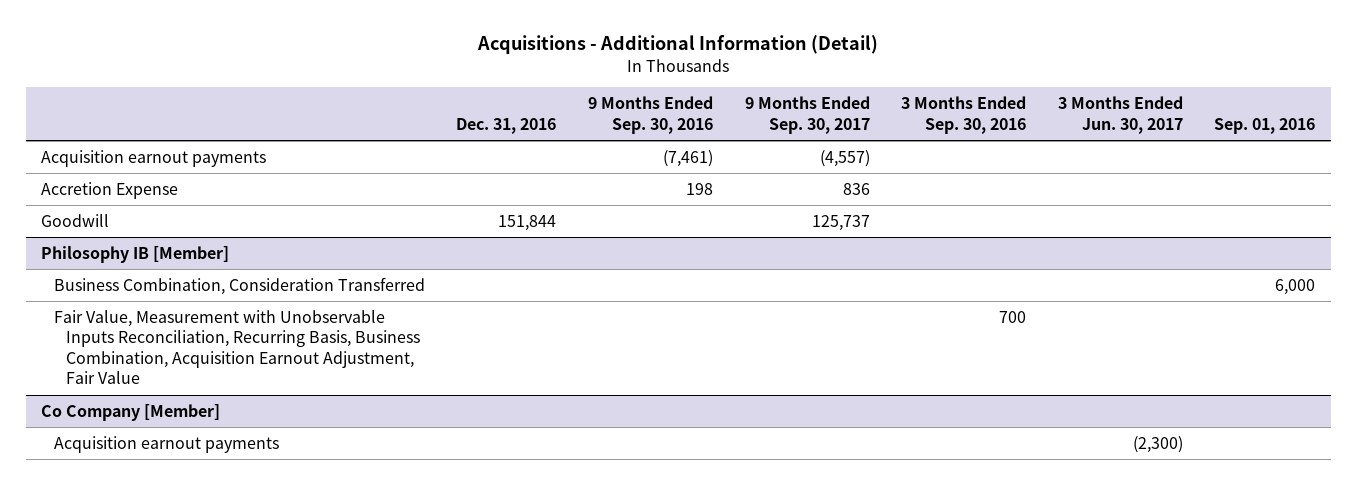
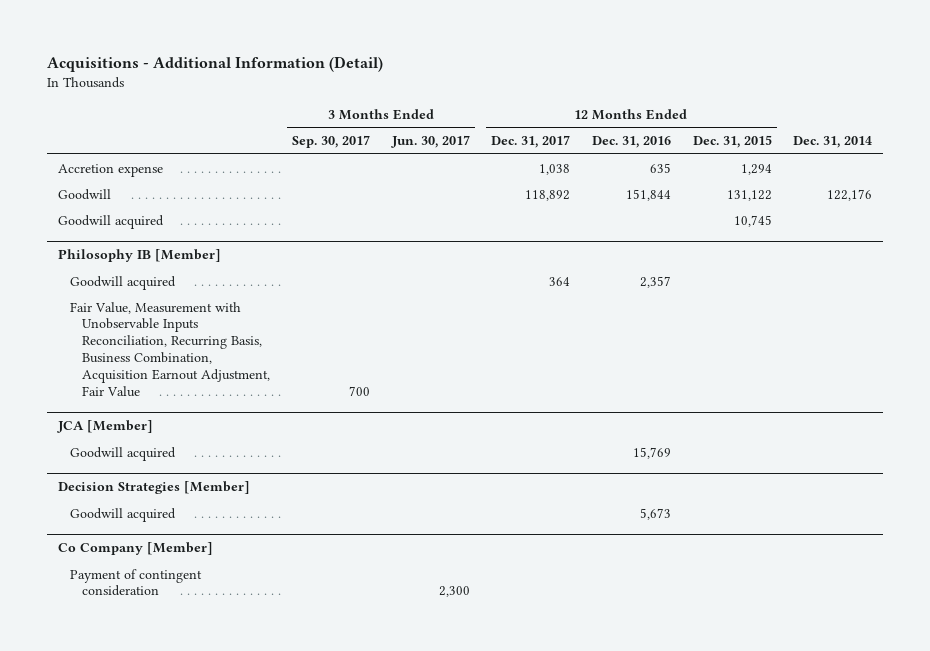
- | Dec. 31, 2016 | 9 Months Ended Sep. 30, 2016 | 9 Months Ended Sep. 30, 2017 | 3 Months Ended Sep. 30, 2016 | 3 Months Ended Jun. 30, 2017 | Sep. 01, 2016
+ | 3 Months Ended Sep. 30, 2017 | 3 Months Ended Jun. 30, 2017 | 12 Months Ended Dec. 31, 2017 | 12 Months Ended Dec. 31, 2016 | 12 Months Ended Dec. 31, 2015 | Dec. 31, 2014
- Acquisition earnout payments | | (7,461) | (4,557) | | |
- Accretion Expense | | 198 | 836 | | |
+ Accretion expense | | | 1,038 | 635 | 1,294 |
+ Goodwill acquired | | | | | 10,745 |
@ Philosophy IB [Member]
- Business Combination, Consideration Transferred | | | | | | 6,000
+ Goodwill acquired | | | 364 | 2,357 | |
+ JCA [Member]
+ Goodwill acquired | | | | 15,769 | |
+ Decision Strategies [Member]
+ Goodwill acquired | | | | 5,673 | |
@ Co Company [Member]
- Acquisition earnout payments | | | | | (2,300) |
+ Payment of contingent consideration | | 2,300 | | | |

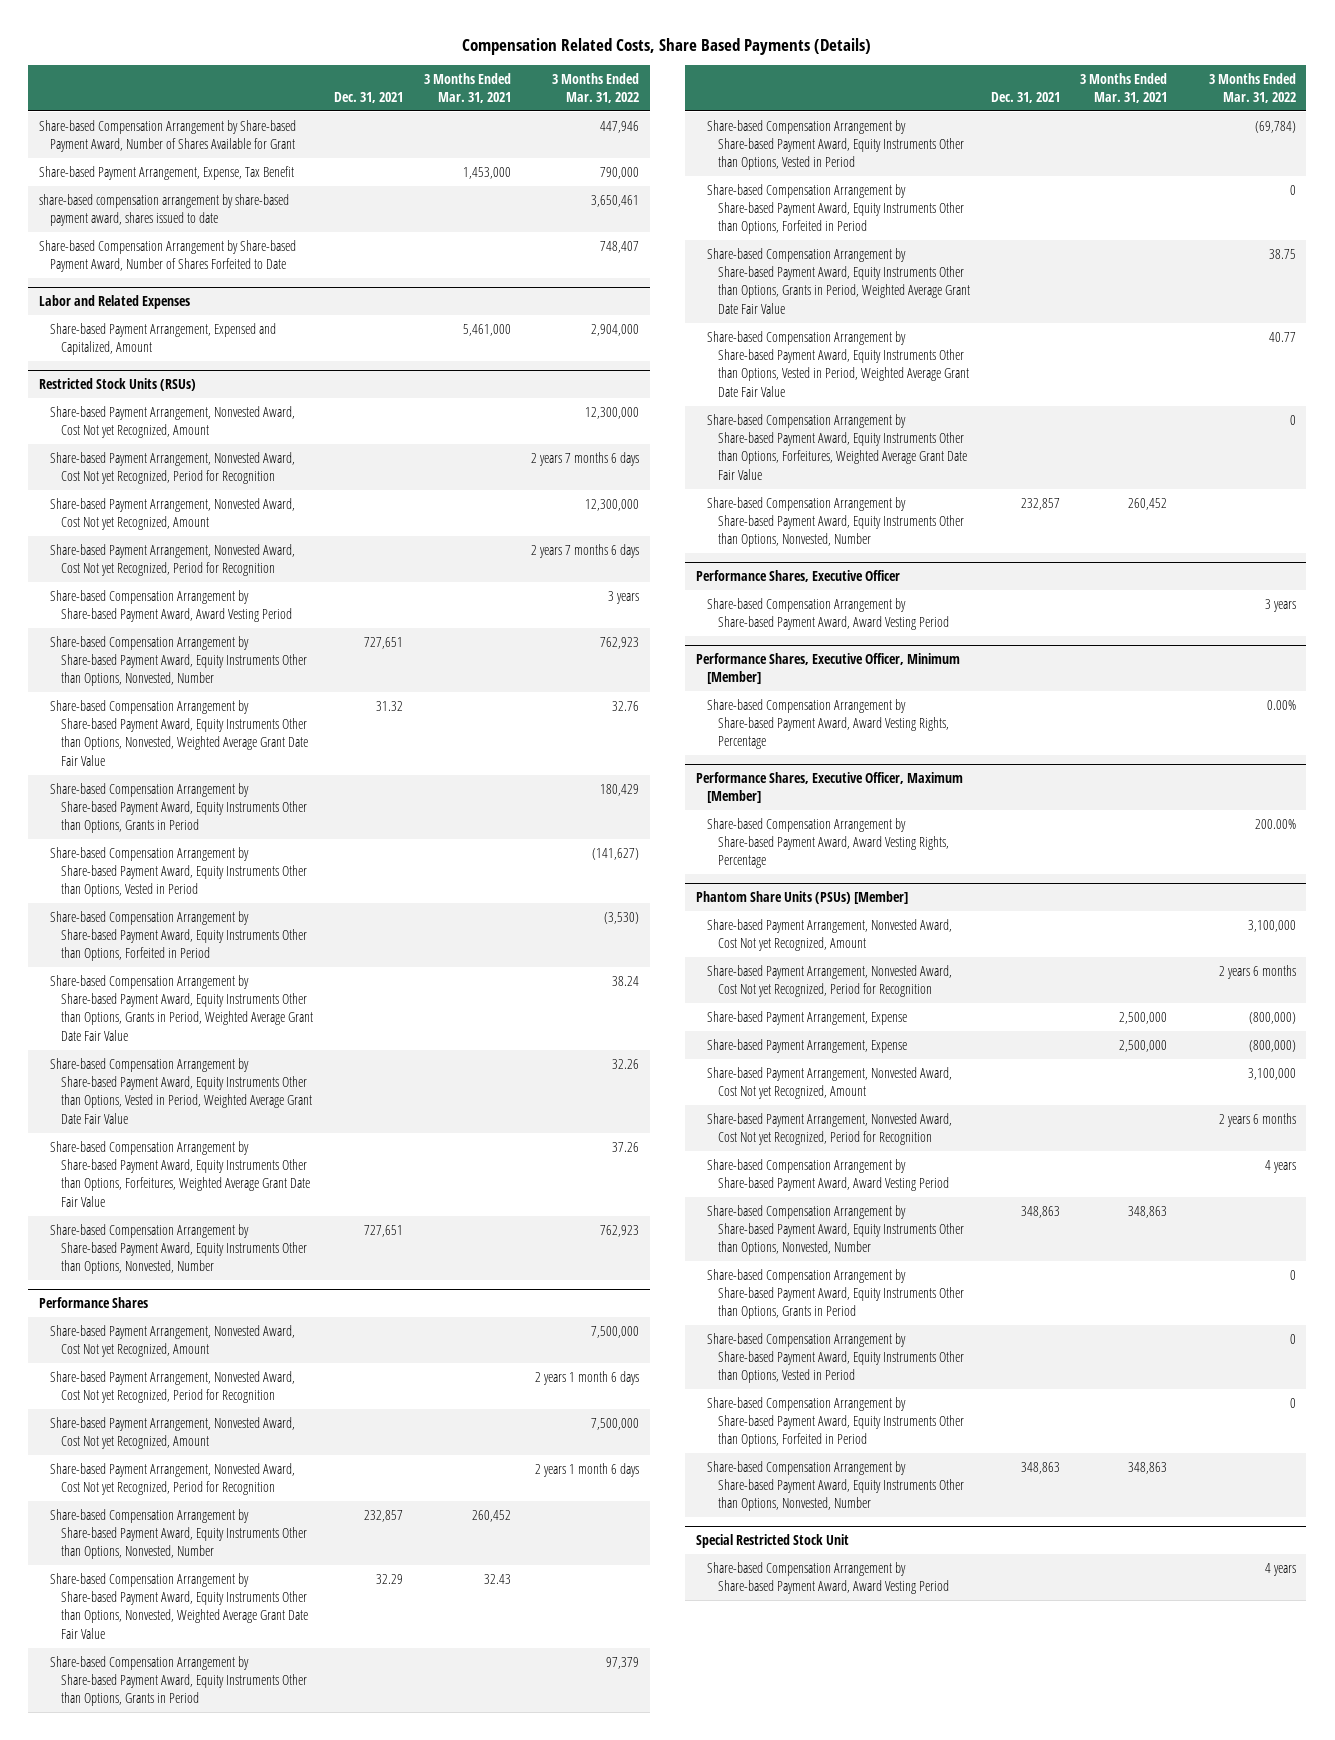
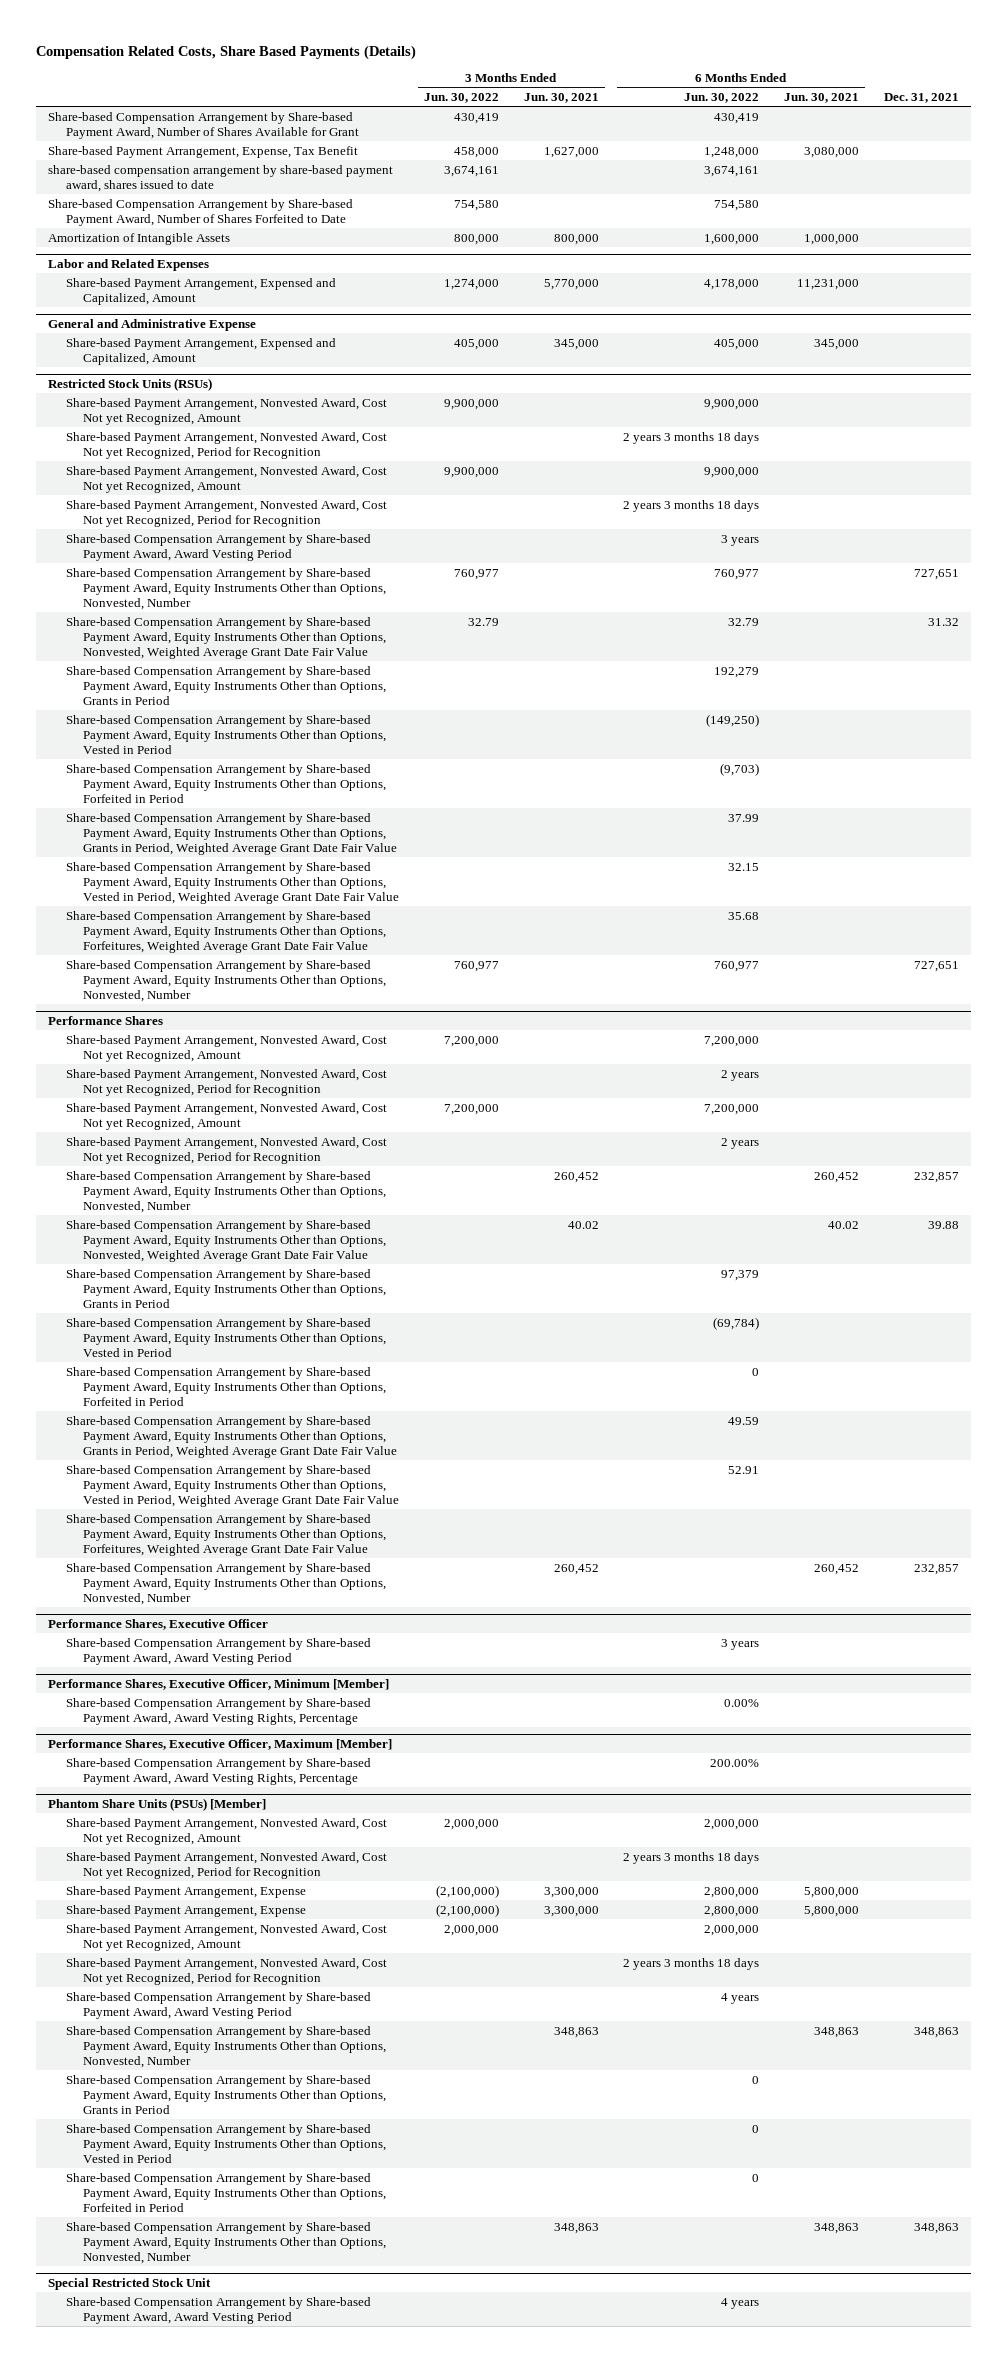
- | Dec. 31, 2021 | 3 Months Ended Mar. 31, 2021 | 3 Months Ended Mar. 31, 2022
+ | 3 Months Ended Jun. 30, 2022 | 3 Months Ended Jun. 30, 2021 | 6 Months Ended Jun. 30, 2022 | 6 Months Ended Jun. 30, 2021 | Dec. 31, 2021
+ Amortization of Intangible Assets | 800,000 | 800,000 | 1,600,000 | 1,000,000 |
+ General and Administrative Expense
+ Share-based Payment Arrangement, Expensed and Capitalized, Amount | 405,000 | 345,000 | 405,000 | 345,000 |
@ Performance Shares
- Share-based Compensation Arrangement by Share-based Payment Award, Equity Instruments Other than Options, Nonvested, Weighted Average Grant Date Fair Value | 32.29 | 32.43 |
+ Share-based Compensation Arrangement by Share-based Payment Award, Equity Instruments Other than Options, Nonvested, Weighted Average Grant Date Fair Value | | 40.02 | | 40.02 | 39.88

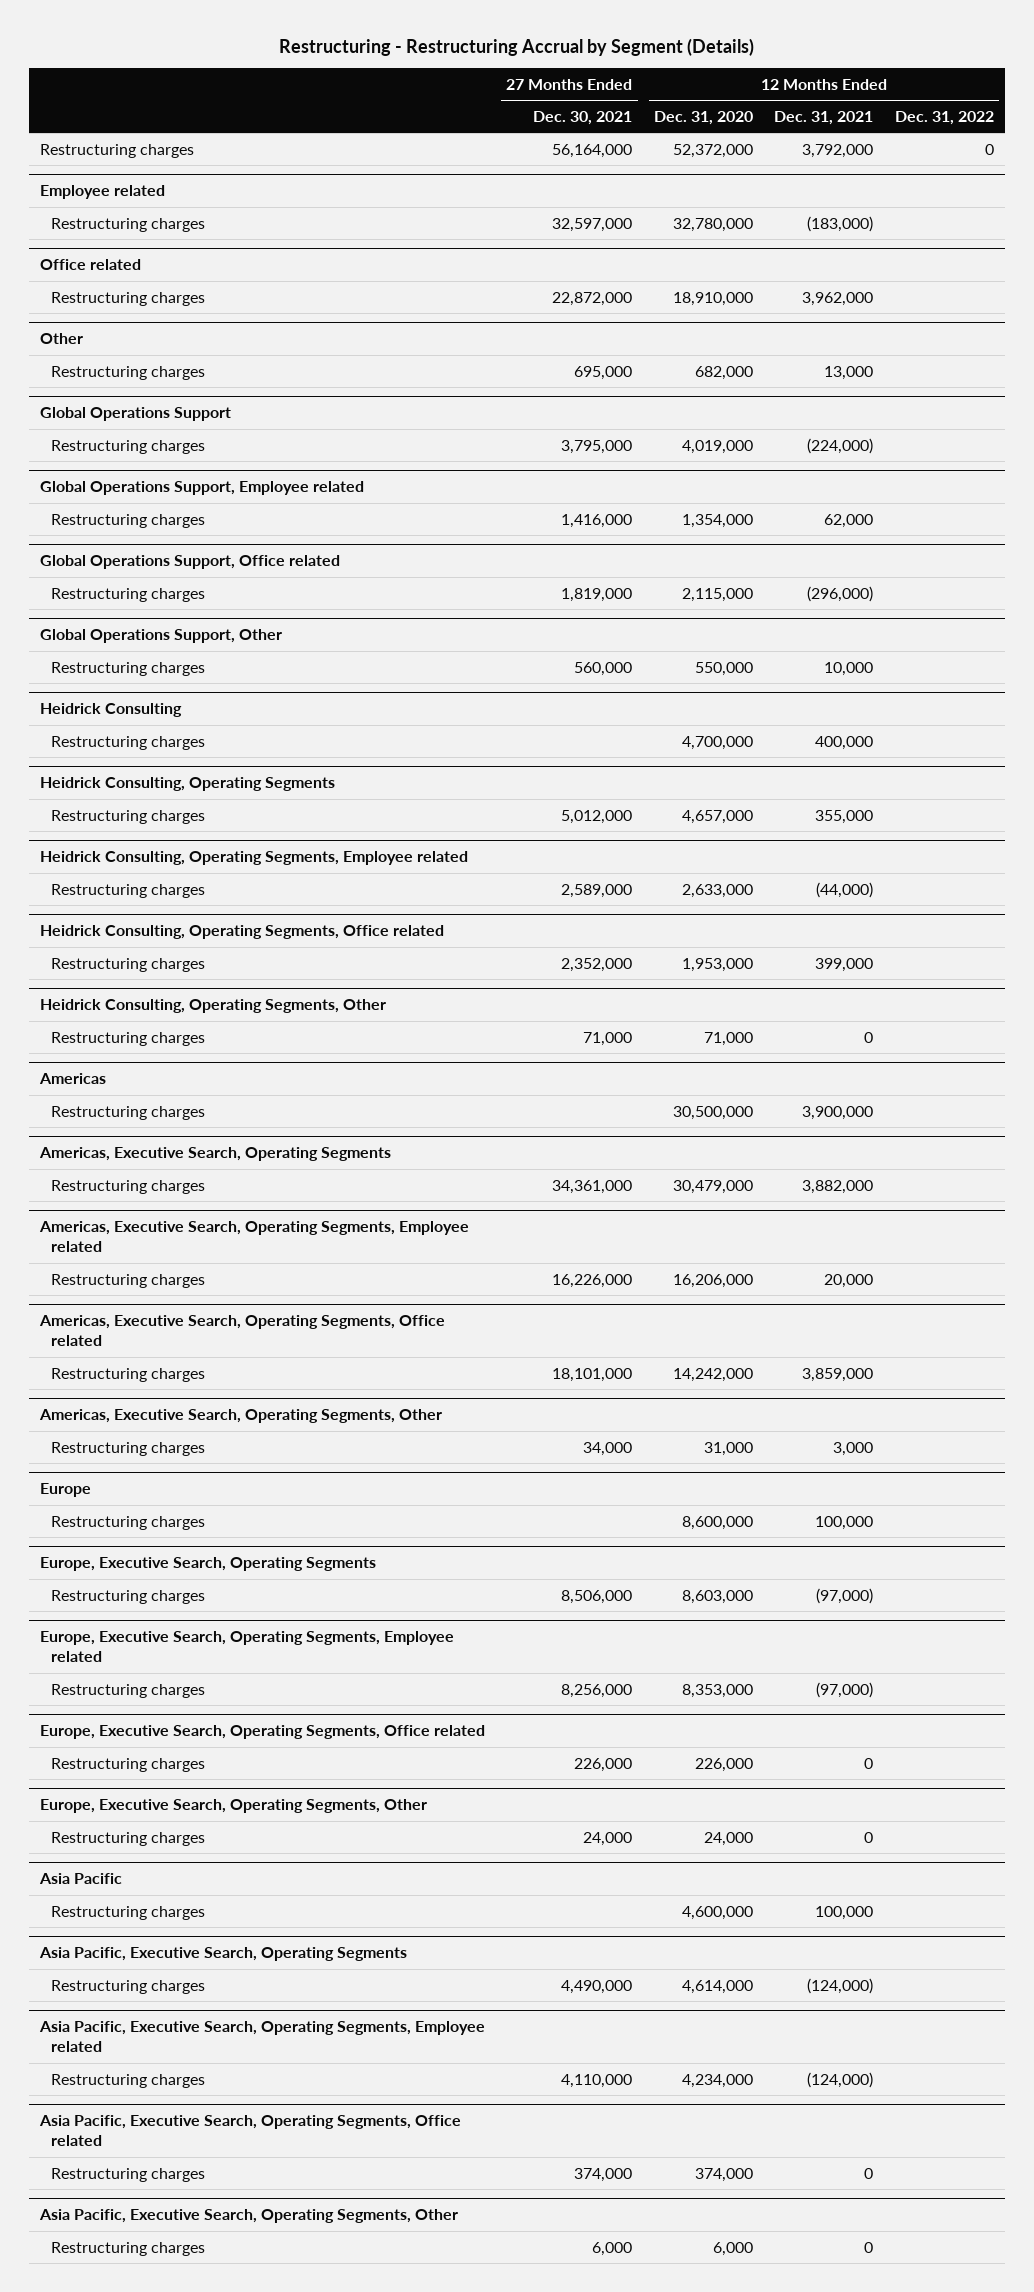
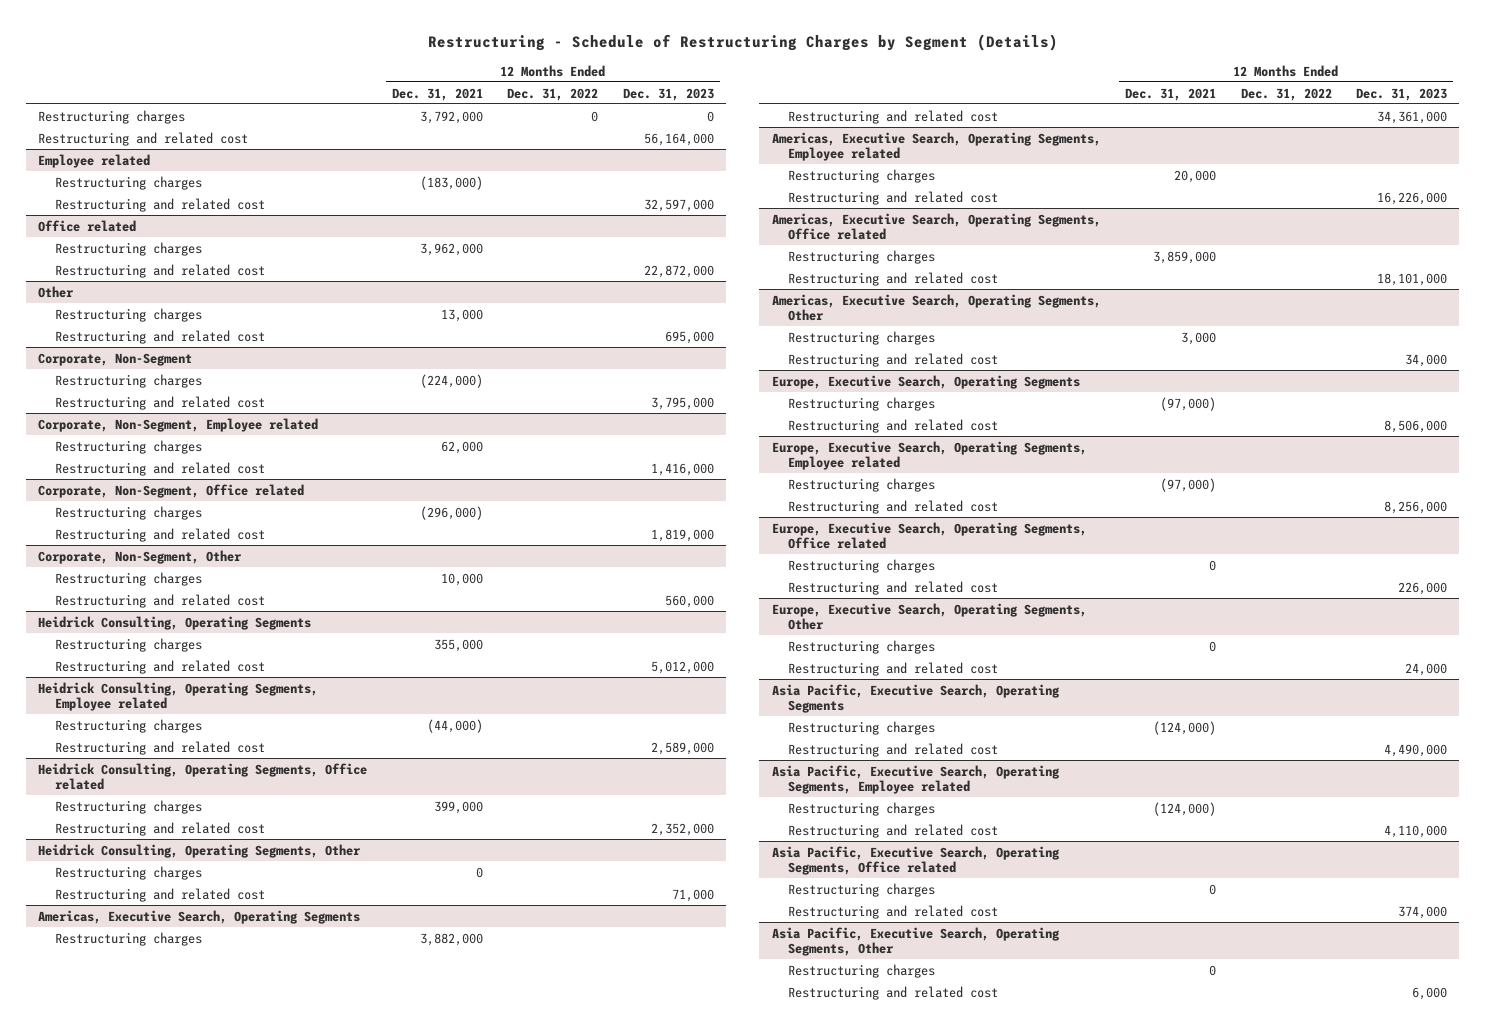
- Restructuring - Restructuring Accrual by Segment (Details)
+ Restructuring - Schedule of Restructuring Charges by Segment (Details)
- | 27 Months Ended Dec. 30, 2021 | 12 Months Ended Dec. 31, 2020 | 12 Months Ended Dec. 31, 2021 | 12 Months Ended Dec. 31, 2022
+ | 12 Months Ended Dec. 31, 2021 | 12 Months Ended Dec. 31, 2022 | 12 Months Ended Dec. 31, 2023
+ Restructuring and related cost | | | 56,164,000
@ Employee related
+ Restructuring and related cost | | | 32,597,000
@ Office related
+ Restructuring and related cost | | | 22,872,000
- Global Operations Support
@ Other
+ Restructuring and related cost | | | 695,000
+ Corporate, Non-Segment
- Global Operations Support, Employee related
+ Restructuring and related cost | | | 3,795,000
+ Corporate, Non-Segment, Employee related
- Global Operations Support, Office related
+ Restructuring and related cost | | | 1,416,000
+ Corporate, Non-Segment, Office related
- Global Operations Support, Other
+ Restructuring and related cost | | | 1,819,000
+ Corporate, Non-Segment, Other
- Heidrick Consulting
- Restructuring charges | | 4,700,000 | 400,000 |
+ Restructuring and related cost | | | 560,000
@ Heidrick Consulting, Operating Segments
+ Restructuring and related cost | | | 5,012,000
@ Heidrick Consulting, Operating Segments, Employee related
+ Restructuring and related cost | | | 2,589,000
@ Heidrick Consulting, Operating Segments, Office related
+ Restructuring and related cost | | | 2,352,000
- Americas
- Restructuring charges | | 30,500,000 | 3,900,000 |
@ Heidrick Consulting, Operating Segments, Other
+ Restructuring and related cost | | | 71,000
@ Americas, Executive Search, Operating Segments
+ Restructuring and related cost | | | 34,361,000
@ Americas, Executive Search, Operating Segments, Employee related
+ Restructuring and related cost | | | 16,226,000
@ Americas, Executive Search, Operating Segments, Office related
+ Restructuring and related cost | | | 18,101,000
- Europe
- Restructuring charges | | 8,600,000 | 100,000 |
@ Americas, Executive Search, Operating Segments, Other
+ Restructuring and related cost | | | 34,000
@ Europe, Executive Search, Operating Segments
+ Restructuring and related cost | | | 8,506,000
@ Europe, Executive Search, Operating Segments, Employee related
+ Restructuring and related cost | | | 8,256,000
@ Europe, Executive Search, Operating Segments, Office related
+ Restructuring and related cost | | | 226,000
- Asia Pacific
- Restructuring charges | | 4,600,000 | 100,000 |
@ Europe, Executive Search, Operating Segments, Other
+ Restructuring and related cost | | | 24,000
@ Asia Pacific, Executive Search, Operating Segments
+ Restructuring and related cost | | | 4,490,000
@ Asia Pacific, Executive Search, Operating Segments, Employee related
+ Restructuring and related cost | | | 4,110,000
@ Asia Pacific, Executive Search, Operating Segments, Office related
+ Restructuring and related cost | | | 374,000
@ Asia Pacific, Executive Search, Operating Segments, Other
+ Restructuring and related cost | | | 6,000

